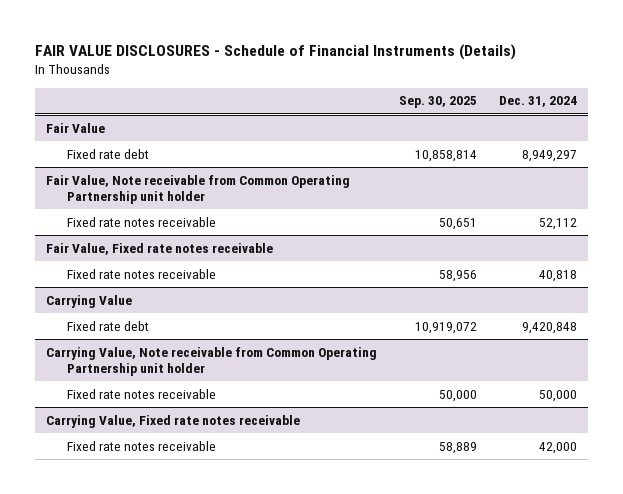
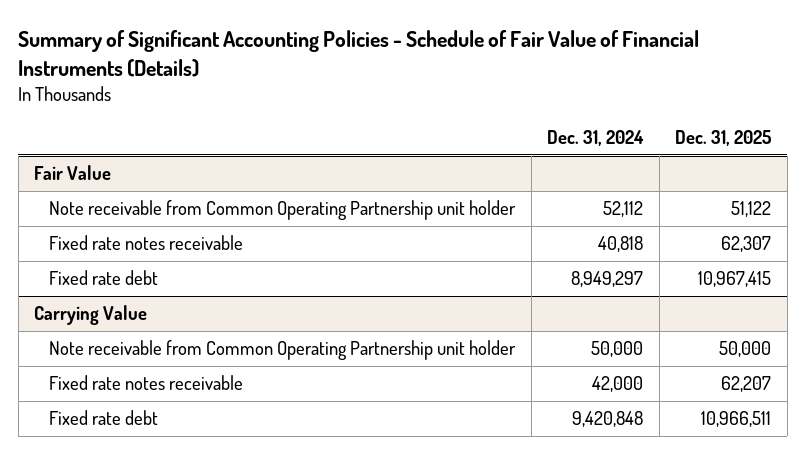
- FAIR VALUE DISCLOSURES - Schedule of Financial Instruments (Details)
+ Summary of Significant Accounting Policies - Schedule of Fair Value of Financial Instruments (Details)
- | Sep. 30, 2025 | Dec. 31, 2024
+ | Dec. 31, 2024 | Dec. 31, 2025
- Fair Value, Note receivable from Common Operating Partnership unit holder
- Fixed rate notes receivable | 50,651 | 52,112
- Fair Value, Fixed rate notes receivable
@ Fair Value
+ Note receivable from Common Operating Partnership unit holder | 52,112 | 51,122
moved down: Fixed rate debt | 8,949,297 | 10,967,415
- Carrying Value, Note receivable from Common Operating Partnership unit holder
- Fixed rate notes receivable | 50,000 | 50,000
- Carrying Value, Fixed rate notes receivable
@ Carrying Value
+ Note receivable from Common Operating Partnership unit holder | 50,000 | 50,000
moved down: Fixed rate debt | 9,420,848 | 10,966,511

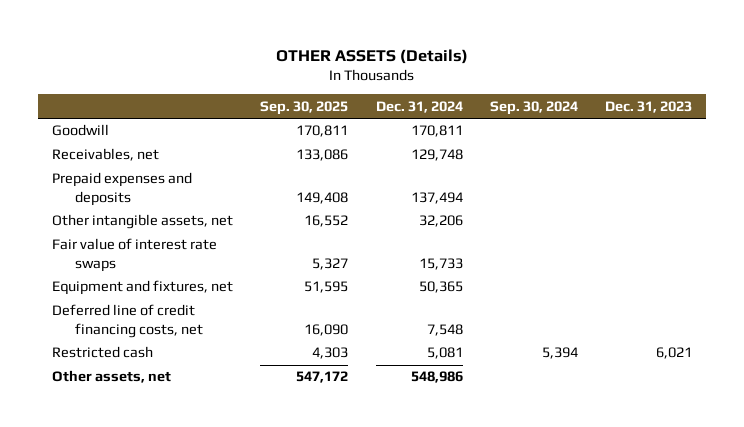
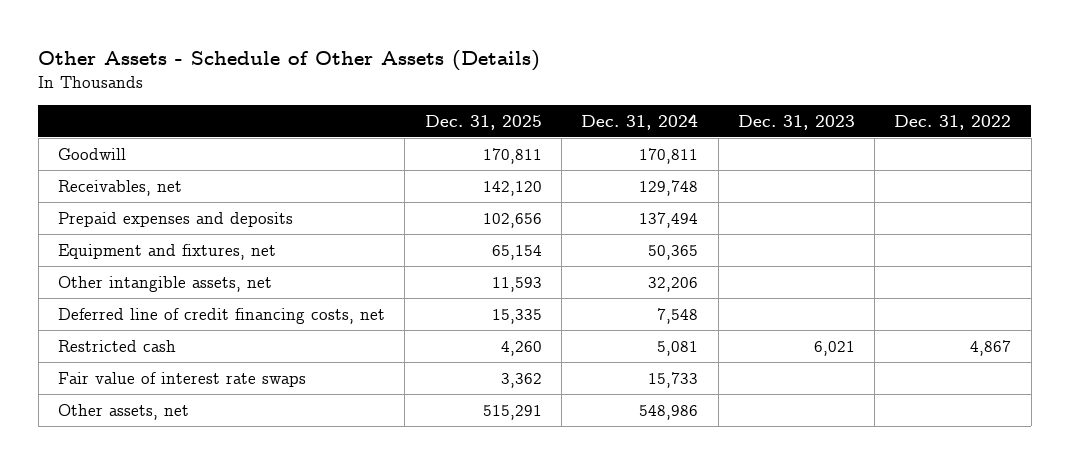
- OTHER ASSETS (Details)
+ Other Assets - Schedule of Other Assets (Details)
- | Sep. 30, 2025 | Dec. 31, 2024 | Sep. 30, 2024 | Dec. 31, 2023
+ | Dec. 31, 2025 | Dec. 31, 2024 | Dec. 31, 2023 | Dec. 31, 2022
moved down: Other intangible assets, net | 11,593 | 32,206 | |
moved down: Fair value of interest rate swaps | 3,362 | 15,733 | |

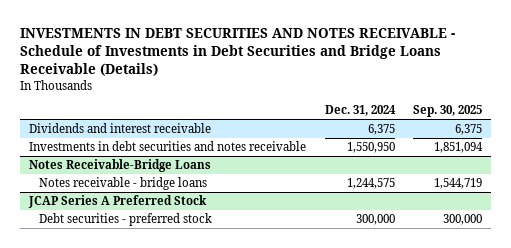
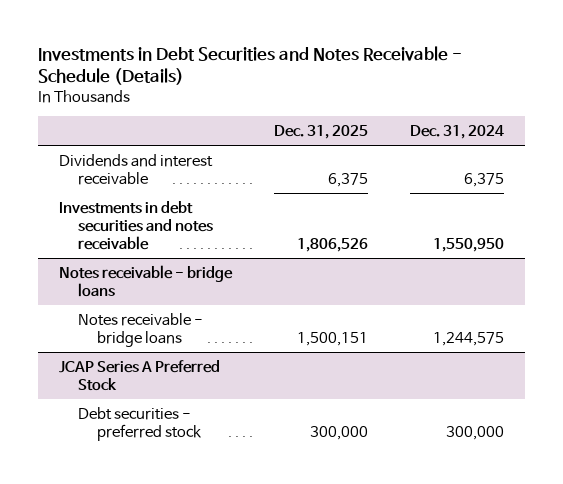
- INVESTMENTS IN DEBT SECURITIES AND NOTES RECEIVABLE - Schedule of Investments in Debt Securities and Bridge Loans Receivable (Details)
+ Investments in Debt Securities and Notes Receivable - Schedule (Details)
- | Dec. 31, 2024 | Sep. 30, 2025
+ | Dec. 31, 2025 | Dec. 31, 2024
- Notes Receivable-Bridge Loans
+ Notes receivable - bridge loans

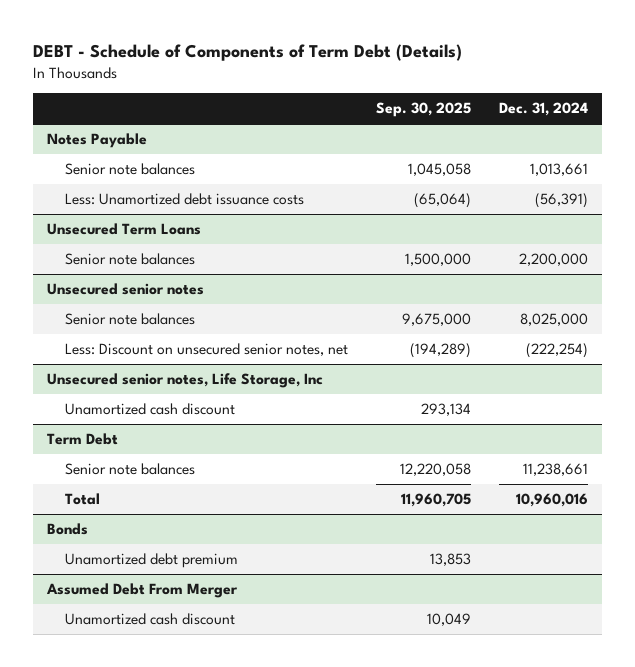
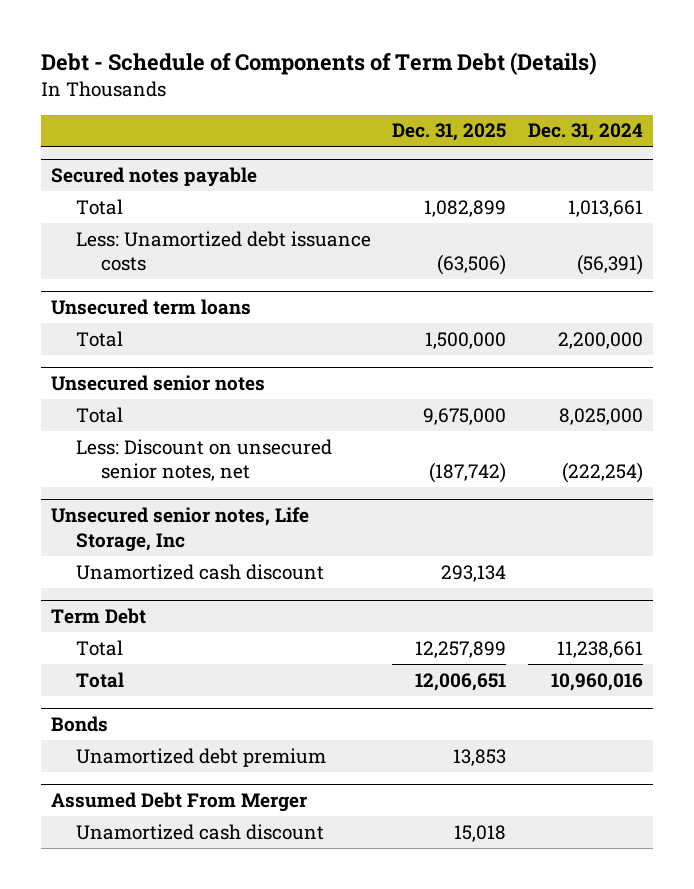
- DEBT - Schedule of Components of Term Debt (Details)
+ Debt - Schedule of Components of Term Debt (Details)
- | Sep. 30, 2025 | Dec. 31, 2024
+ | Dec. 31, 2025 | Dec. 31, 2024
- Notes Payable
- Senior note balances | 1,045,058 | 1,013,661
+ Secured notes payable
+ Total | 1,082,899 | 1,013,661
- Unsecured Term Loans
- Senior note balances | 1,500,000 | 2,200,000
+ Unsecured term loans
+ Total | 1,500,000 | 2,200,000
@ Unsecured senior notes
- Senior note balances | 9,675,000 | 8,025,000
+ Total | 9,675,000 | 8,025,000
@ Term Debt
- Senior note balances | 12,220,058 | 11,238,661
+ Total | 12,257,899 | 11,238,661

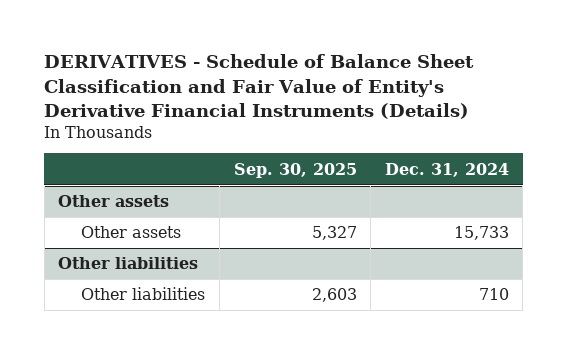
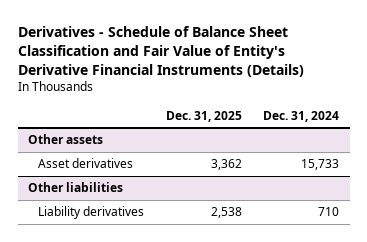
- DERIVATIVES - Schedule of Balance Sheet Classification and Fair Value of Entity's Derivative Financial Instruments (Details)
+ Derivatives - Schedule of Balance Sheet Classification and Fair Value of Entity's Derivative Financial Instruments (Details)
- | Sep. 30, 2025 | Dec. 31, 2024
+ | Dec. 31, 2025 | Dec. 31, 2024
@ Other assets
- Other assets | 5,327 | 15,733
+ Asset derivatives | 3,362 | 15,733
@ Other liabilities
- Other liabilities | 2,603 | 710
+ Liability derivatives | 2,538 | 710

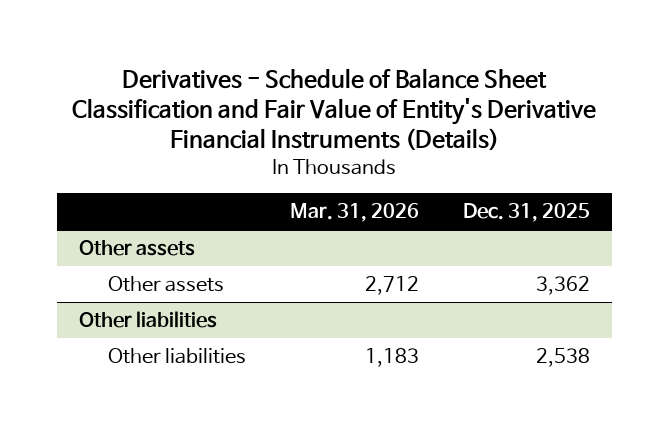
- | Dec. 31, 2025 | Dec. 31, 2024
+ | Mar. 31, 2026 | Dec. 31, 2025
@ Other assets
- Asset derivatives | 3,362 | 15,733
+ Other assets | 2,712 | 3,362
@ Other liabilities
- Liability derivatives | 2,538 | 710
+ Other liabilities | 1,183 | 2,538

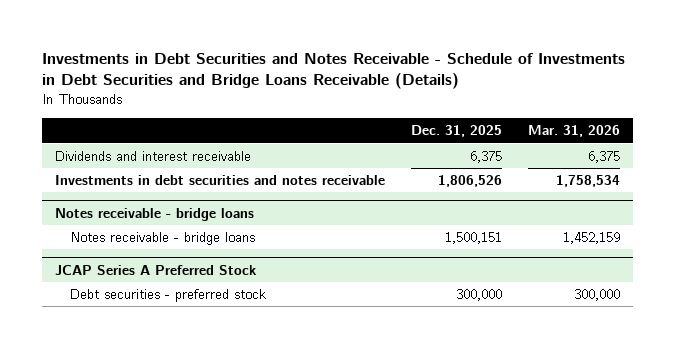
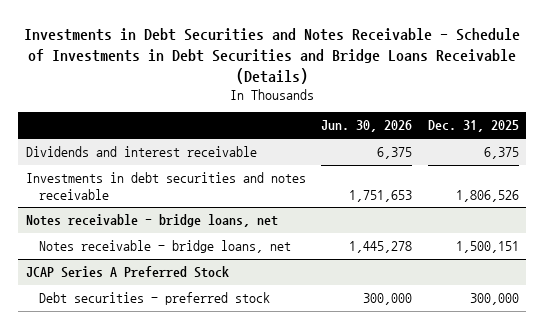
- | Dec. 31, 2025 | Mar. 31, 2026
+ | Jun. 30, 2026 | Dec. 31, 2025
- Notes receivable - bridge loans
- Notes receivable - bridge loans | 1,500,151 | 1,452,159
+ Notes receivable - bridge loans, net
+ Notes receivable - bridge loans, net | 1,445,278 | 1,500,151

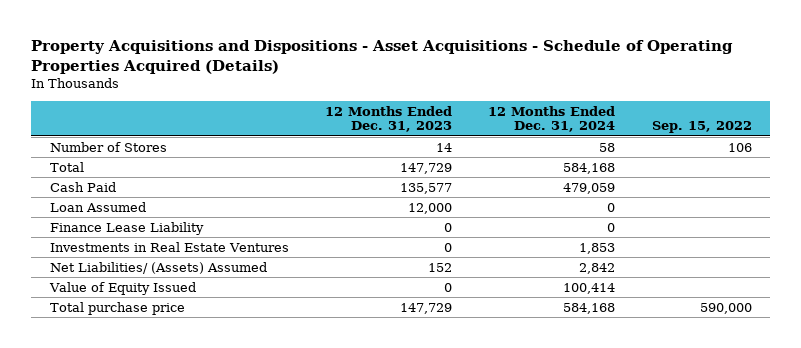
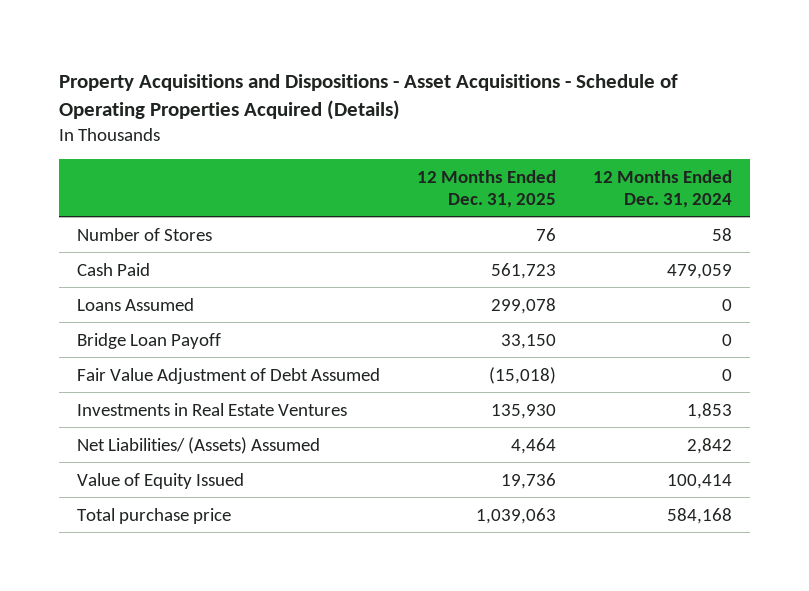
- | 12 Months Ended Dec. 31, 2023 | 12 Months Ended Dec. 31, 2024 | Sep. 15, 2022
+ | 12 Months Ended Dec. 31, 2025 | 12 Months Ended Dec. 31, 2024
- Total | 147,729 | 584,168 |
- Loan Assumed | 12,000 | 0 |
- Finance Lease Liability | 0 | 0 |
+ Loans Assumed | 299,078 | 0
+ Bridge Loan Payoff | 33,150 | 0
+ Fair Value Adjustment of Debt Assumed | (15,018) | 0

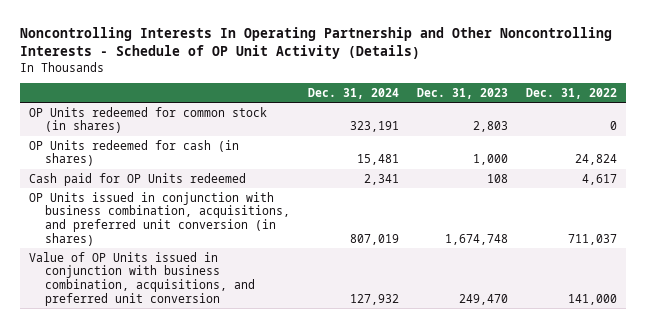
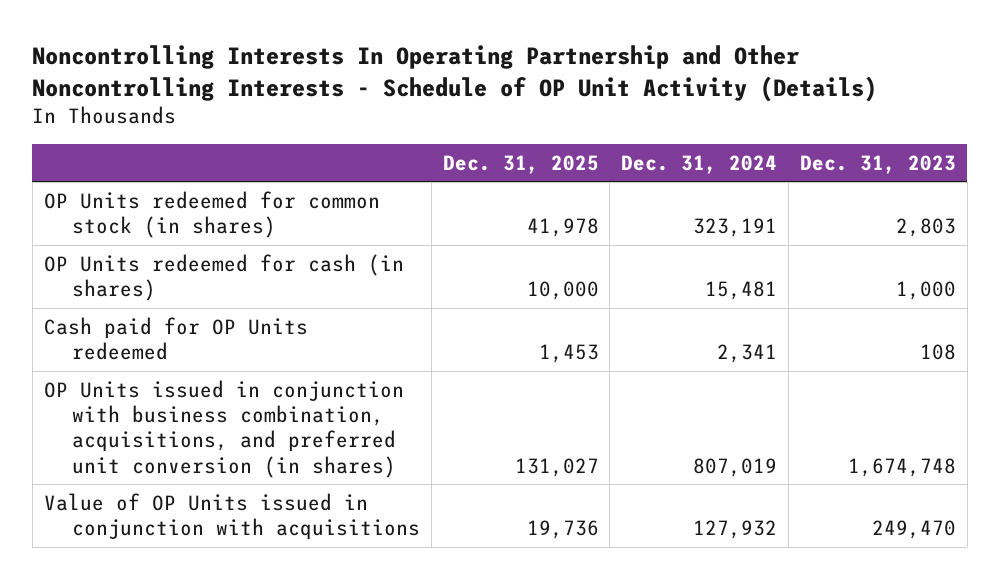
- | Dec. 31, 2024 | Dec. 31, 2023 | Dec. 31, 2022
+ | Dec. 31, 2025 | Dec. 31, 2024 | Dec. 31, 2023
- Value of OP Units issued in conjunction with business combination, acquisitions, and preferred unit conversion | 127,932 | 249,470 | 141,000
+ Value of OP Units issued in conjunction with acquisitions | 19,736 | 127,932 | 249,470

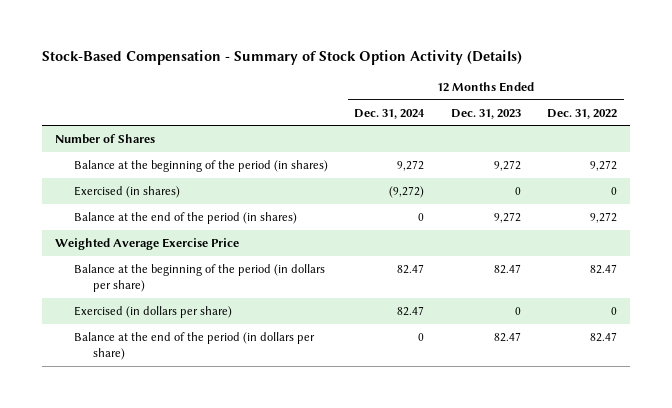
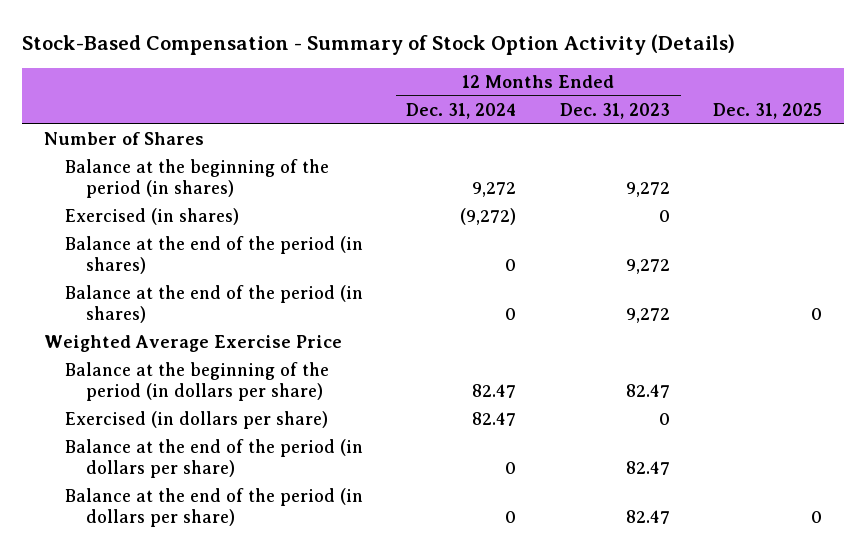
- | 12 Months Ended Dec. 31, 2024 | 12 Months Ended Dec. 31, 2023 | 12 Months Ended Dec. 31, 2022
+ | 12 Months Ended Dec. 31, 2024 | 12 Months Ended Dec. 31, 2023 | Dec. 31, 2025
+ Balance at the end of the period (in shares) | 0 | 9,272 | 0
+ Balance at the end of the period (in dollars per share) | 0 | 82.47 | 0

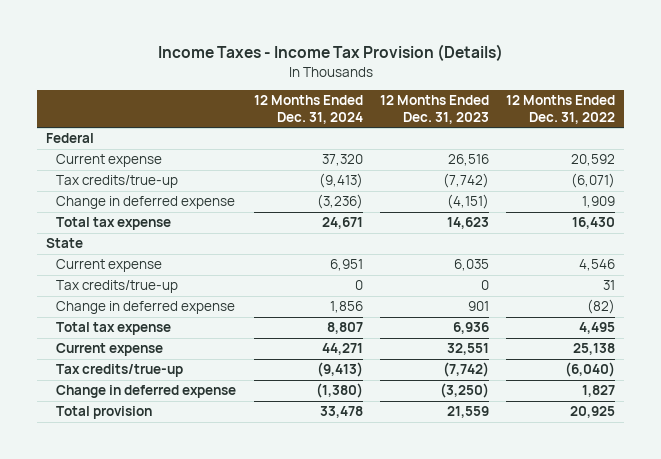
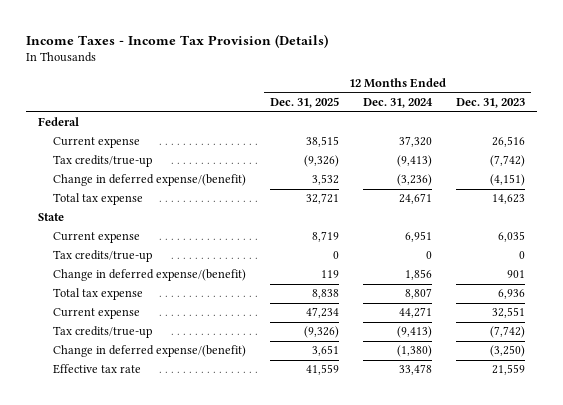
- | 12 Months Ended Dec. 31, 2024 | 12 Months Ended Dec. 31, 2023 | 12 Months Ended Dec. 31, 2022
+ | 12 Months Ended Dec. 31, 2025 | 12 Months Ended Dec. 31, 2024 | 12 Months Ended Dec. 31, 2023
- Change in deferred expense | (3,236) | (4,151) | 1,909
+ Change in deferred expense/(benefit) | 3,532 | (3,236) | (4,151)
- Change in deferred expense | 1,856 | 901 | (82)
+ Change in deferred expense/(benefit) | 119 | 1,856 | 901
- Change in deferred expense | (1,380) | (3,250) | 1,827
- Total provision | 33,478 | 21,559 | 20,925
+ Change in deferred expense/(benefit) | 3,651 | (1,380) | (3,250)
+ Effective tax rate | 41,559 | 33,478 | 21,559

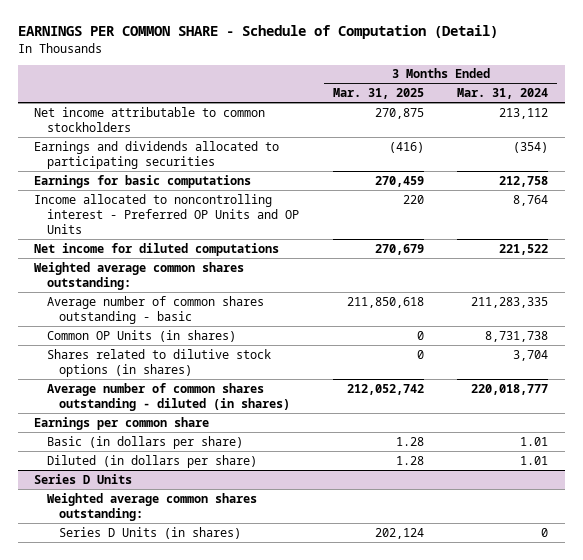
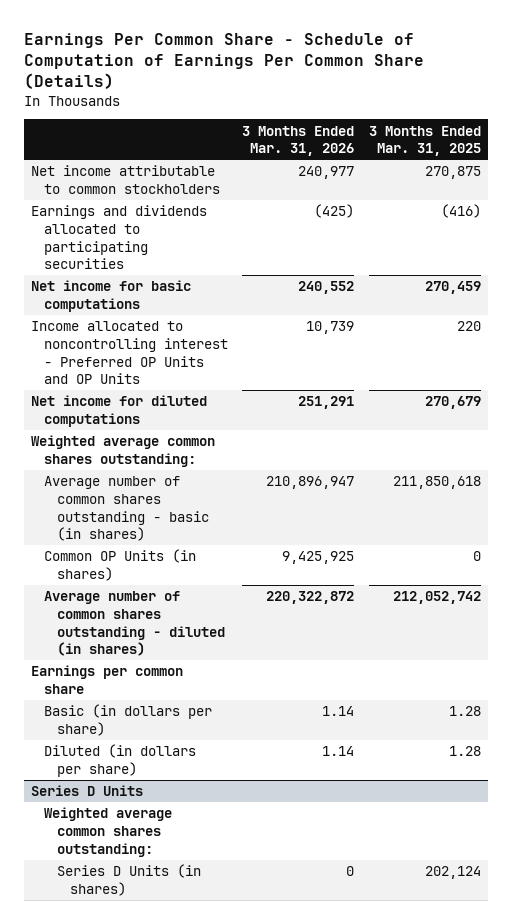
- EARNINGS PER COMMON SHARE - Schedule of Computation (Detail)
+ Earnings Per Common Share - Schedule of Computation of Earnings Per Common Share (Details)
- | 3 Months Ended Mar. 31, 2025 | 3 Months Ended Mar. 31, 2024
+ | 3 Months Ended Mar. 31, 2026 | 3 Months Ended Mar. 31, 2025
- Earnings for basic computations | 270,459 | 212,758
+ Net income for basic computations | 240,552 | 270,459
- Average number of common shares outstanding - basic | 211,850,618 | 211,283,335
+ Average number of common shares outstanding - basic (in shares) | 210,896,947 | 211,850,618
- Shares related to dilutive stock options (in shares) | 0 | 3,704

